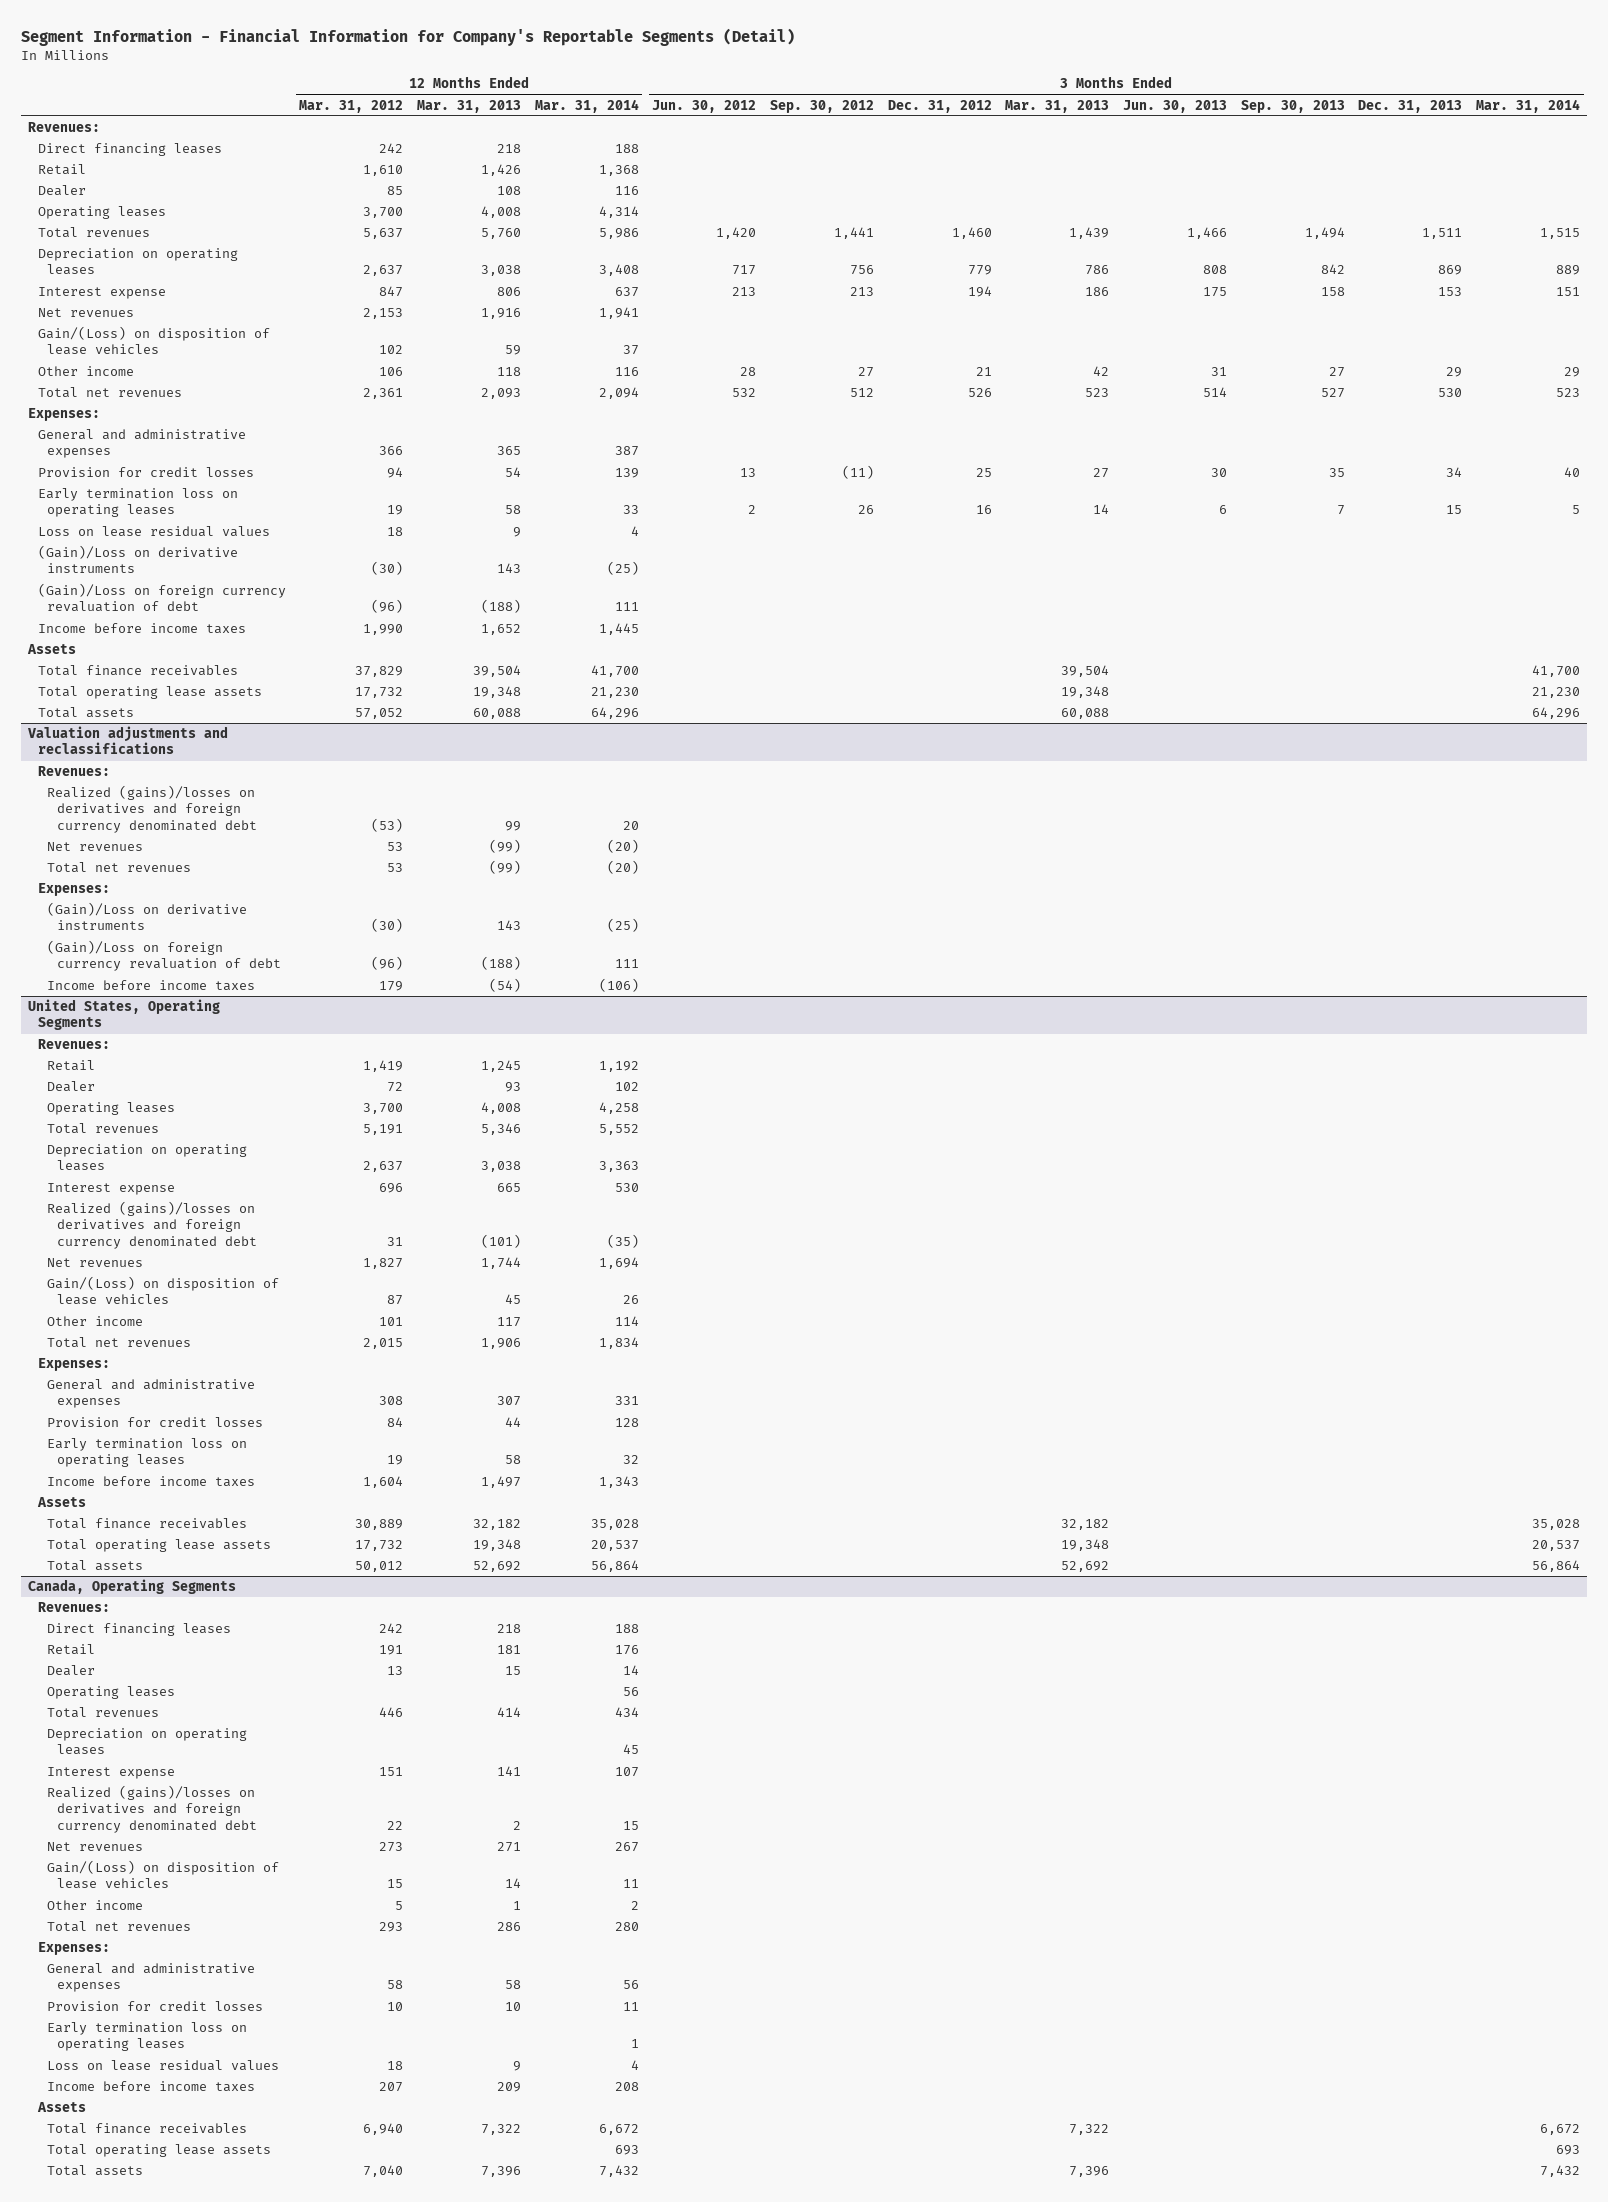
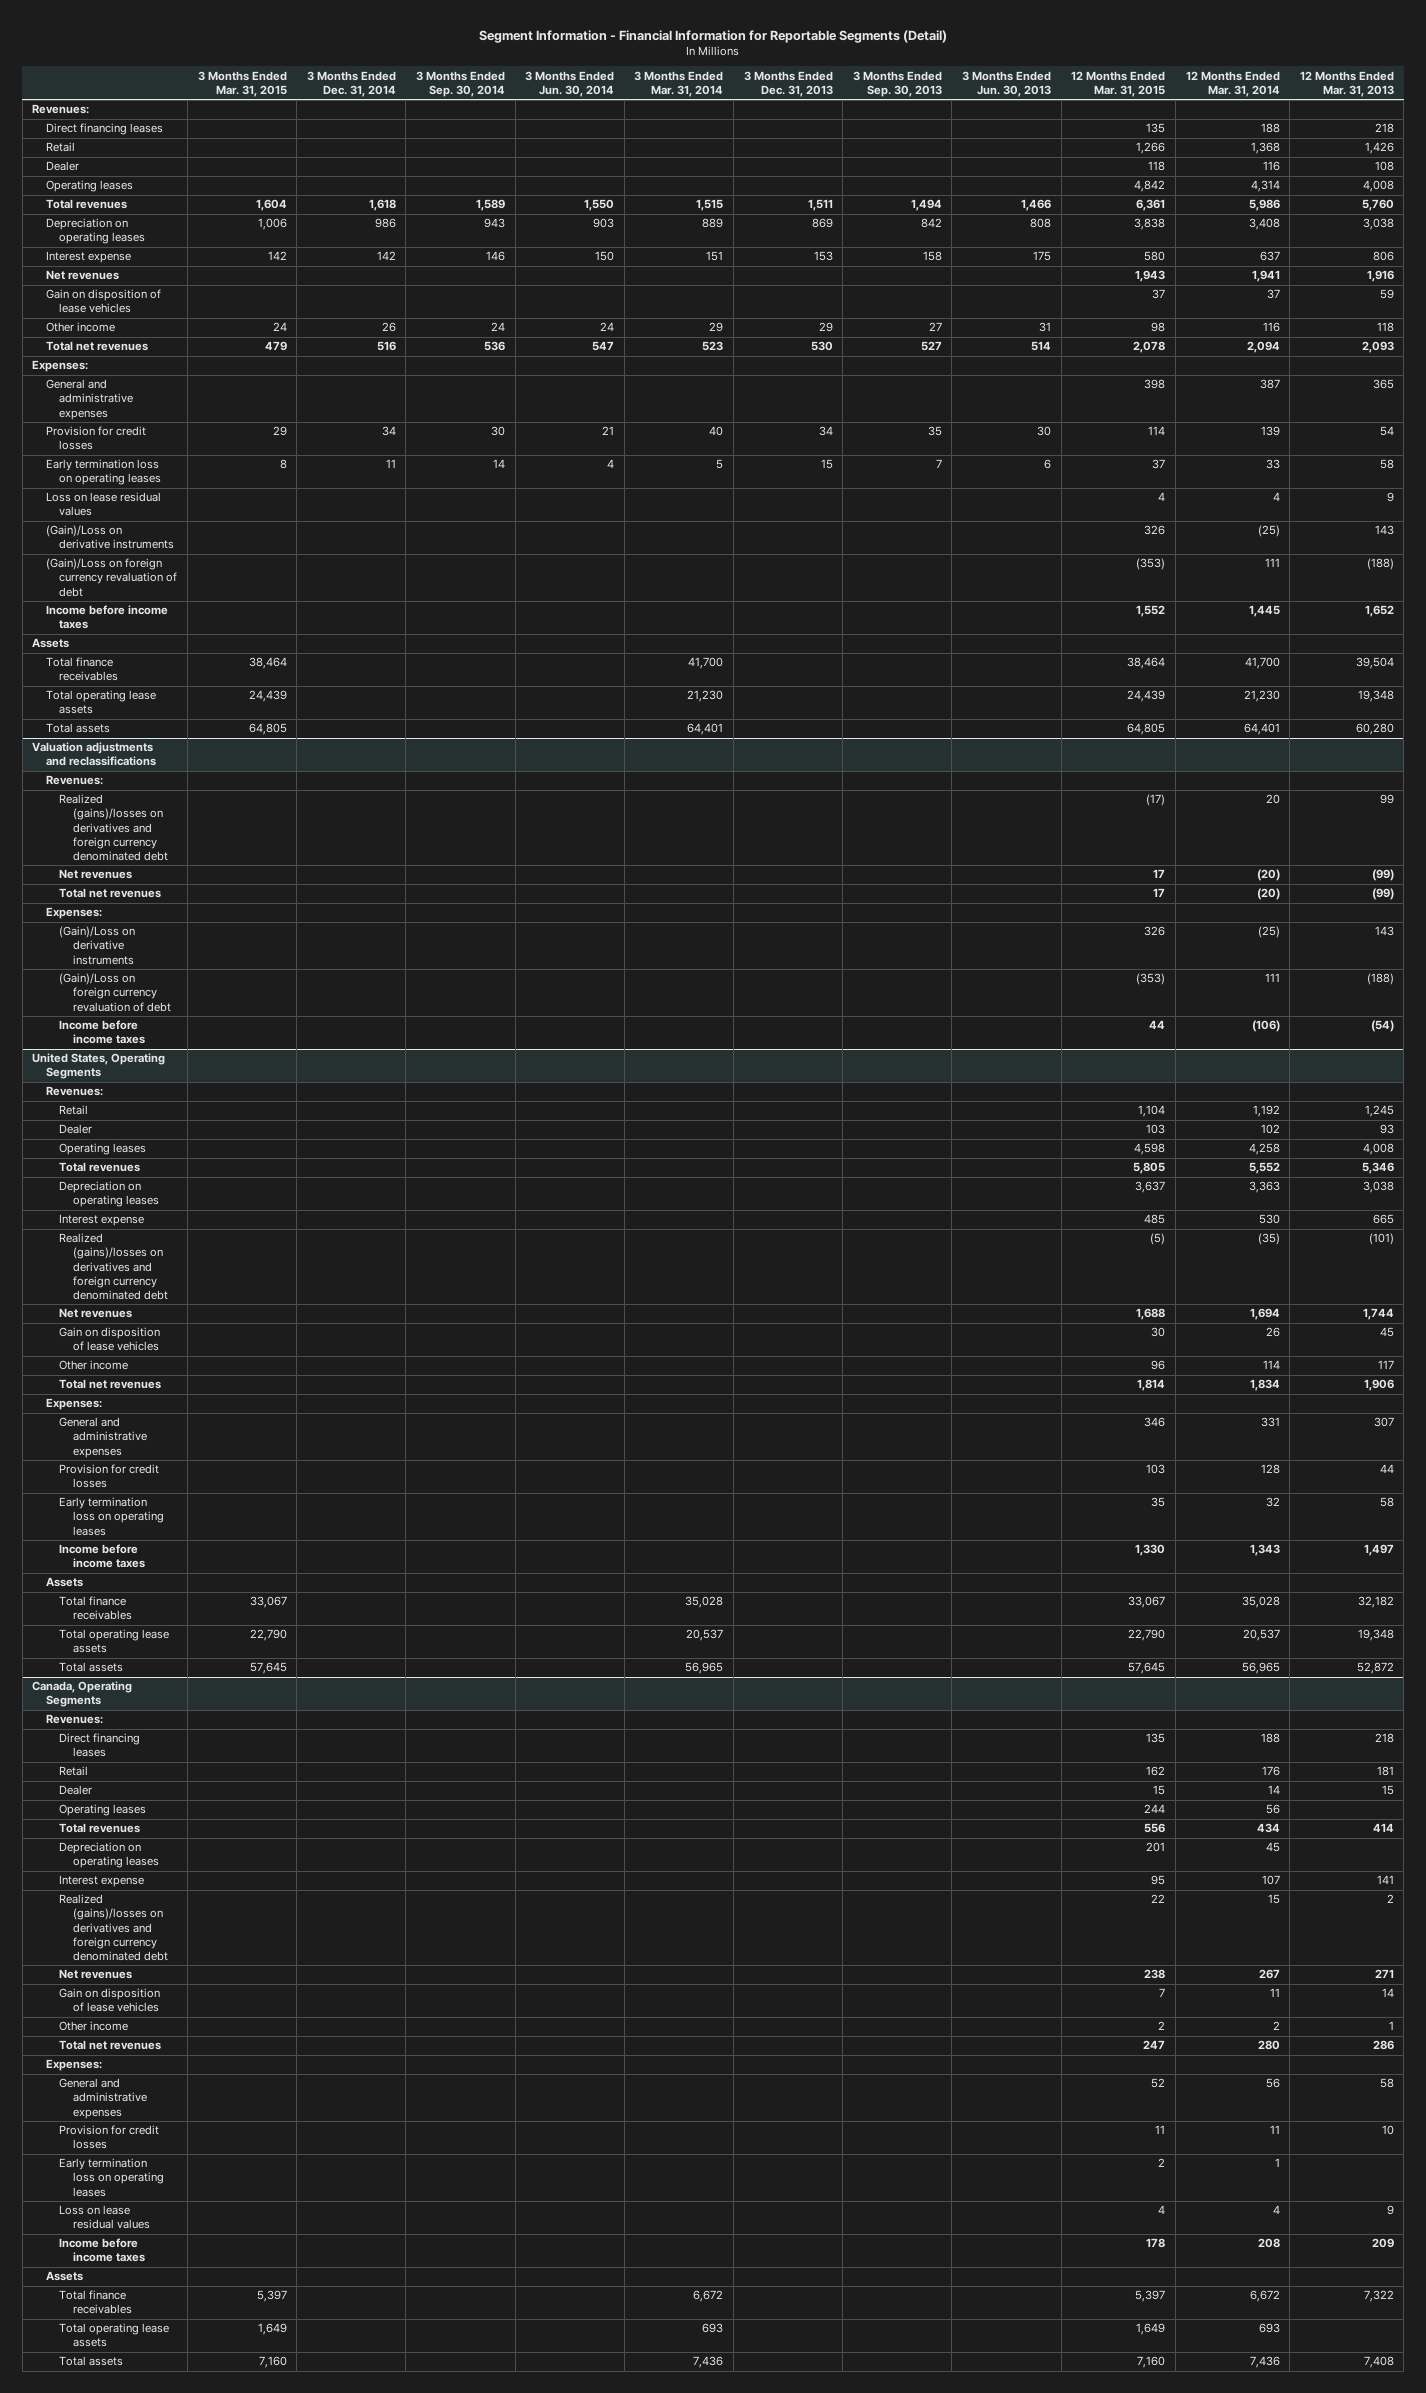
- Segment Information - Financial Information for Company's Reportable Segments (Detail)
+ Segment Information - Financial Information for Reportable Segments (Detail)
- | 12 Months Ended Mar. 31, 2012 | 12 Months Ended Mar. 31, 2013 | 12 Months Ended Mar. 31, 2014 | 3 Months Ended Jun. 30, 2012 | 3 Months Ended Sep. 30, 2012 | 3 Months Ended Dec. 31, 2012 | 3 Months Ended Mar. 31, 2013 | 3 Months Ended Jun. 30, 2013 | 3 Months Ended Sep. 30, 2013 | 3 Months Ended Dec. 31, 2013 | 3 Months Ended Mar. 31, 2014
+ | 3 Months Ended Mar. 31, 2015 | 3 Months Ended Dec. 31, 2014 | 3 Months Ended Sep. 30, 2014 | 3 Months Ended Jun. 30, 2014 | 3 Months Ended Mar. 31, 2014 | 3 Months Ended Dec. 31, 2013 | 3 Months Ended Sep. 30, 2013 | 3 Months Ended Jun. 30, 2013 | 12 Months Ended Mar. 31, 2015 | 12 Months Ended Mar. 31, 2014 | 12 Months Ended Mar. 31, 2013
- Gain/(Loss) on disposition of lease vehicles | 102 | 59 | 37 | | | | | | | |
+ Gain on disposition of lease vehicles | | | | | | | | | 37 | 37 | 59
- Total assets | 57,052 | 60,088 | 64,296 | | | | 60,088 | | | | 64,296
+ Total assets | 64,805 | | | | 64,401 | | | | 64,805 | 64,401 | 60,280
@ United States, Operating Segments
- Gain/(Loss) on disposition of lease vehicles | 87 | 45 | 26 | | | | | | | |
+ Gain on disposition of lease vehicles | | | | | | | | | 30 | 26 | 45
- Total assets | 50,012 | 52,692 | 56,864 | | | | 52,692 | | | | 56,864
+ Total assets | 57,645 | | | | 56,965 | | | | 57,645 | 56,965 | 52,872
@ Canada, Operating Segments
- Gain/(Loss) on disposition of lease vehicles | 15 | 14 | 11 | | | | | | | |
+ Gain on disposition of lease vehicles | | | | | | | | | 7 | 11 | 14
- Total assets | 7,040 | 7,396 | 7,432 | | | | 7,396 | | | | 7,432
+ Total assets | 7,160 | | | | 7,436 | | | | 7,160 | 7,436 | 7,408

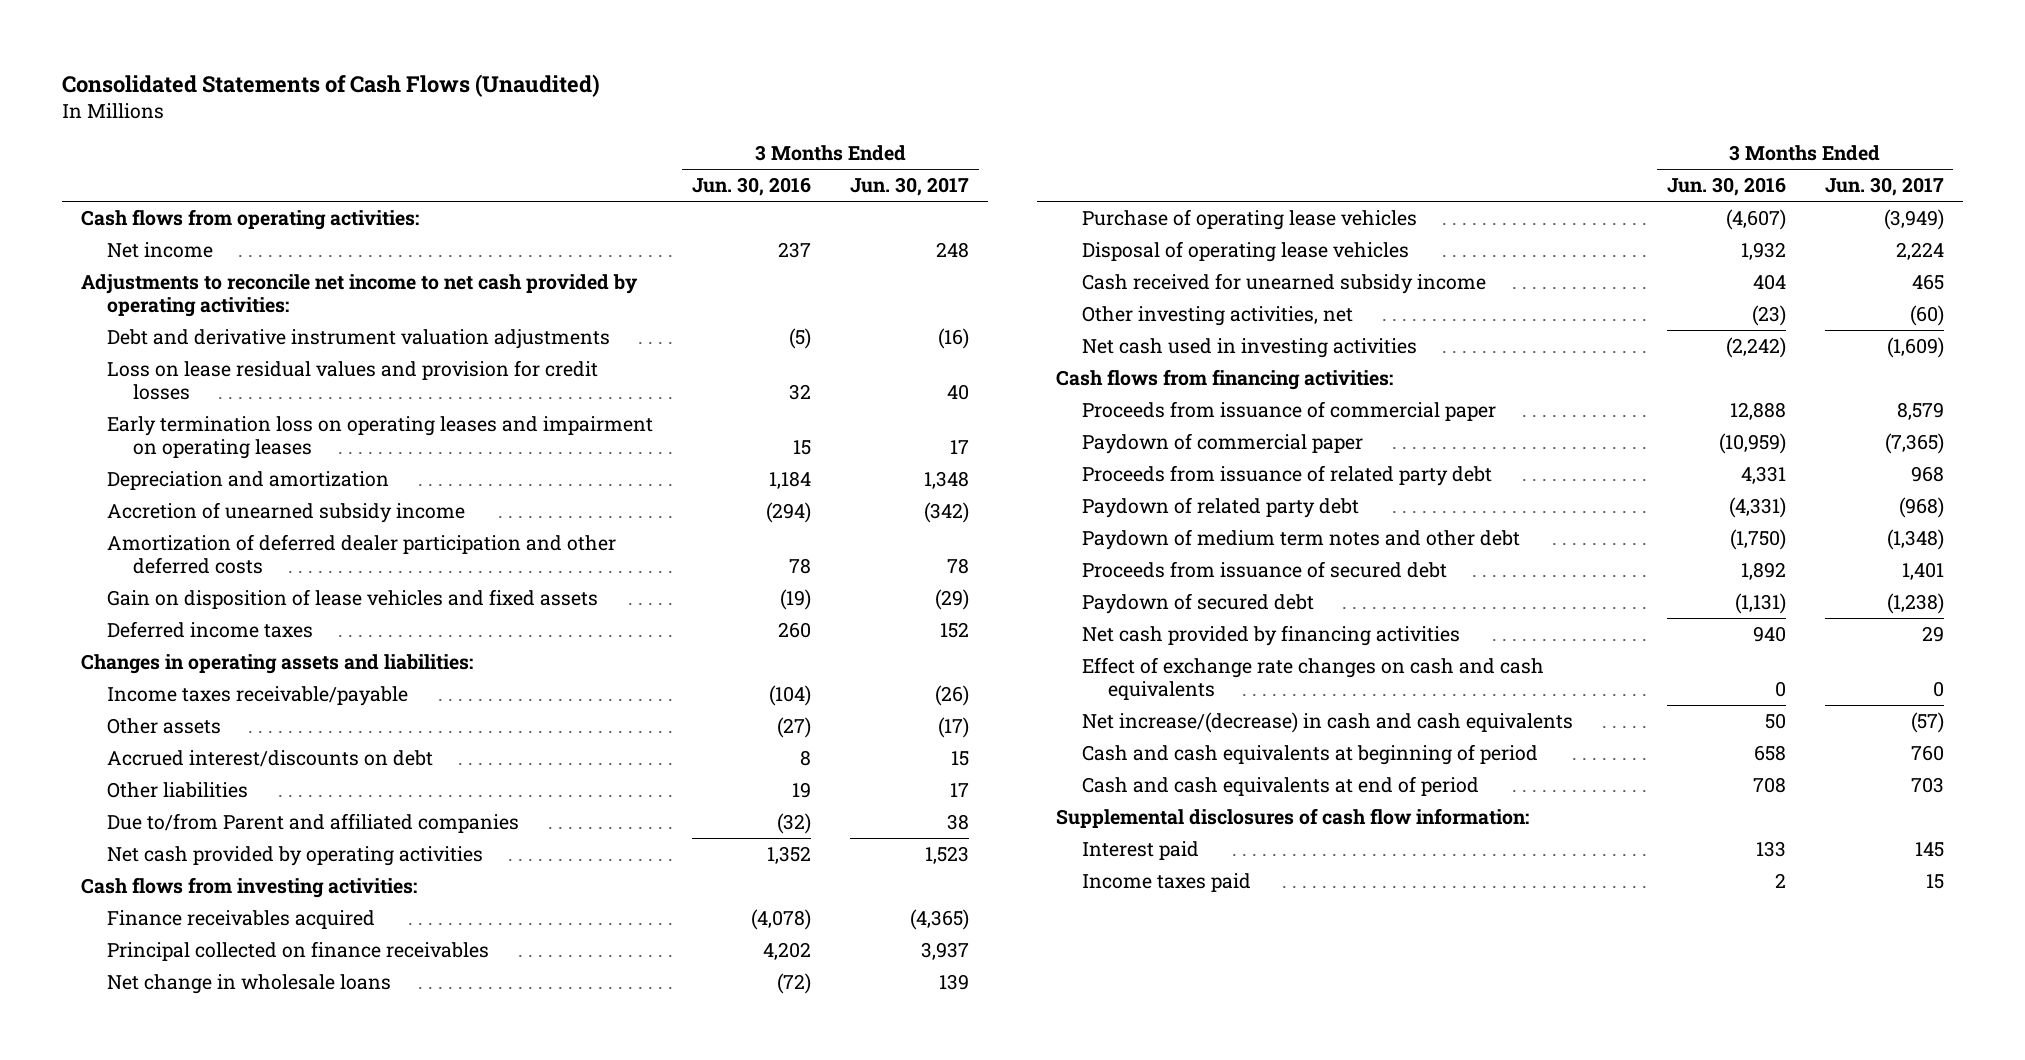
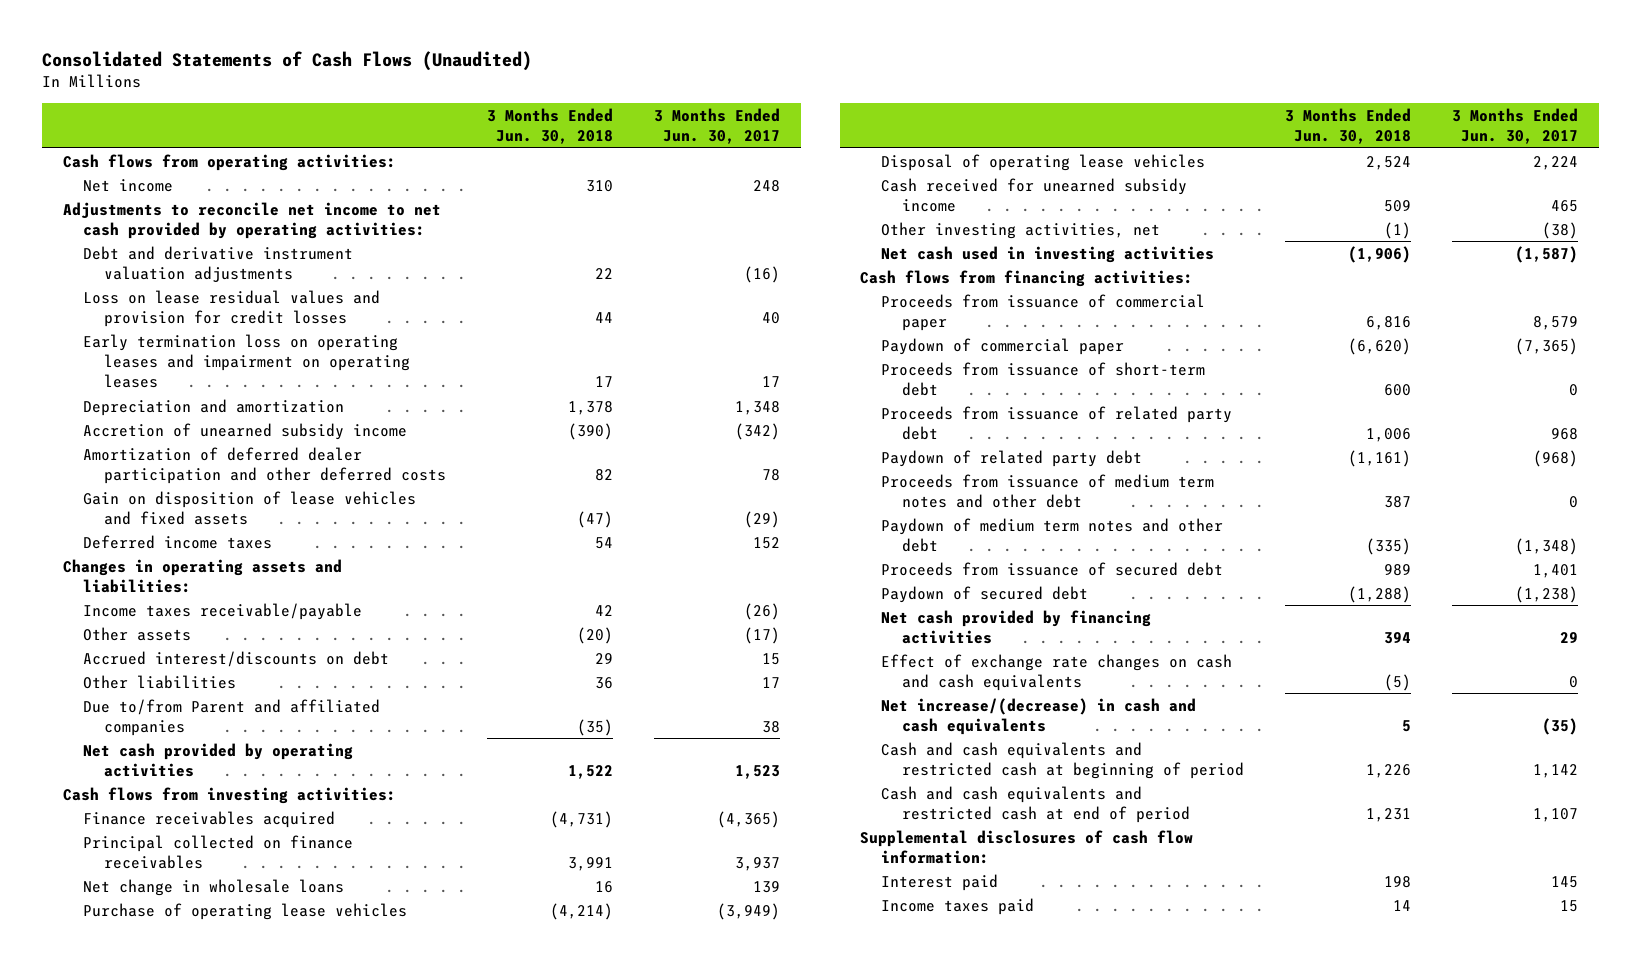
- | 3 Months Ended Jun. 30, 2016 | 3 Months Ended Jun. 30, 2017
+ | 3 Months Ended Jun. 30, 2018 | 3 Months Ended Jun. 30, 2017
- Other investing activities, net | (23) | (60)
- Net cash used in investing activities | (2,242) | (1,609)
+ Other investing activities, net | (1) | (38)
+ Net cash used in investing activities | (1,906) | (1,587)
+ Proceeds from issuance of short-term debt | 600 | 0
+ Proceeds from issuance of medium term notes and other debt | 387 | 0
- Net increase/(decrease) in cash and cash equivalents | 50 | (57)
- Cash and cash equivalents at beginning of period | 658 | 760
- Cash and cash equivalents at end of period | 708 | 703
+ Net increase/(decrease) in cash and cash equivalents | 5 | (35)
+ Cash and cash equivalents and restricted cash at beginning of period | 1,226 | 1,142
+ Cash and cash equivalents and restricted cash at end of period | 1,231 | 1,107

